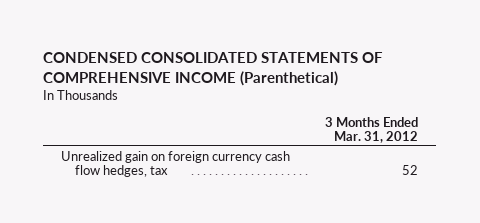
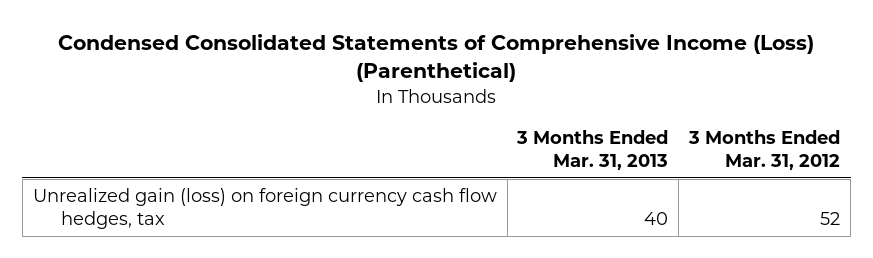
- CONDENSED CONSOLIDATED STATEMENTS OF COMPREHENSIVE INCOME (Parenthetical)
+ Condensed Consolidated Statements of Comprehensive Income (Loss) (Parenthetical)
- | 3 Months Ended Mar. 31, 2012
+ | 3 Months Ended Mar. 31, 2013 | 3 Months Ended Mar. 31, 2012
- Unrealized gain on foreign currency cash flow hedges, tax | 52
+ Unrealized gain (loss) on foreign currency cash flow hedges, tax | 40 | 52

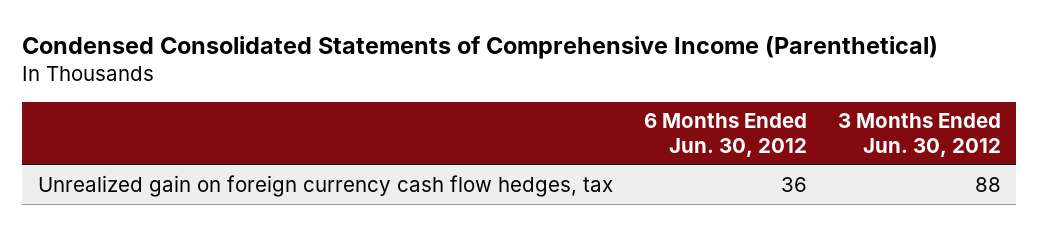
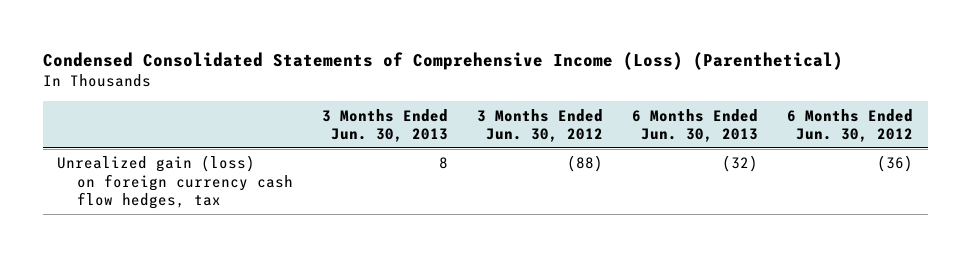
- Condensed Consolidated Statements of Comprehensive Income (Parenthetical)
+ Condensed Consolidated Statements of Comprehensive Income (Loss) (Parenthetical)
- | 6 Months Ended Jun. 30, 2012 | 3 Months Ended Jun. 30, 2012
+ | 3 Months Ended Jun. 30, 2013 | 3 Months Ended Jun. 30, 2012 | 6 Months Ended Jun. 30, 2013 | 6 Months Ended Jun. 30, 2012
- Unrealized gain on foreign currency cash flow hedges, tax | 36 | 88
+ Unrealized gain (loss) on foreign currency cash flow hedges, tax | 8 | (88) | (32) | (36)

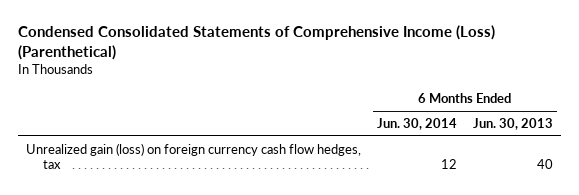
- | 3 Months Ended Jun. 30, 2013 | 3 Months Ended Jun. 30, 2012 | 6 Months Ended Jun. 30, 2013 | 6 Months Ended Jun. 30, 2012
+ | 6 Months Ended Jun. 30, 2014 | 6 Months Ended Jun. 30, 2013
- Unrealized gain (loss) on foreign currency cash flow hedges, tax | 8 | (88) | (32) | (36)
+ Unrealized gain (loss) on foreign currency cash flow hedges, tax | 12 | 40

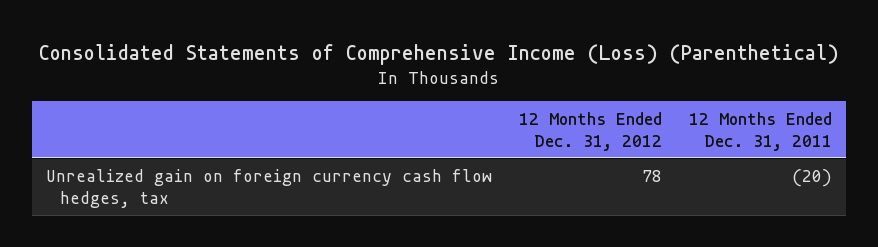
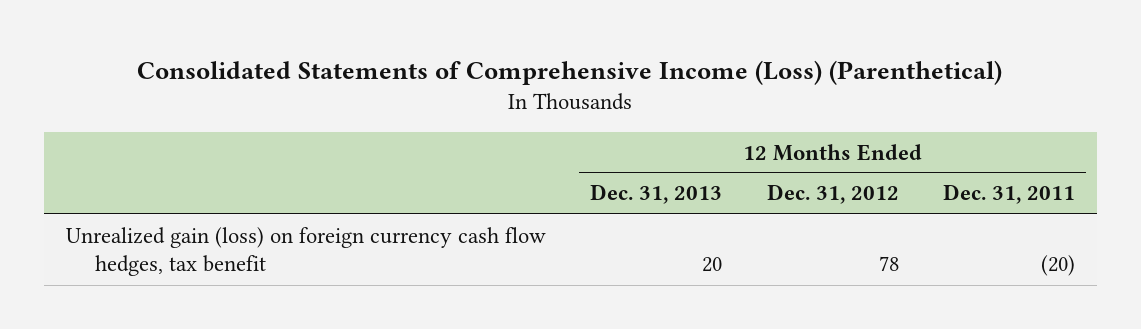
- | 12 Months Ended Dec. 31, 2012 | 12 Months Ended Dec. 31, 2011
+ | 12 Months Ended Dec. 31, 2013 | 12 Months Ended Dec. 31, 2012 | 12 Months Ended Dec. 31, 2011
- Unrealized gain on foreign currency cash flow hedges, tax | 78 | (20)
+ Unrealized gain (loss) on foreign currency cash flow hedges, tax benefit | 20 | 78 | (20)

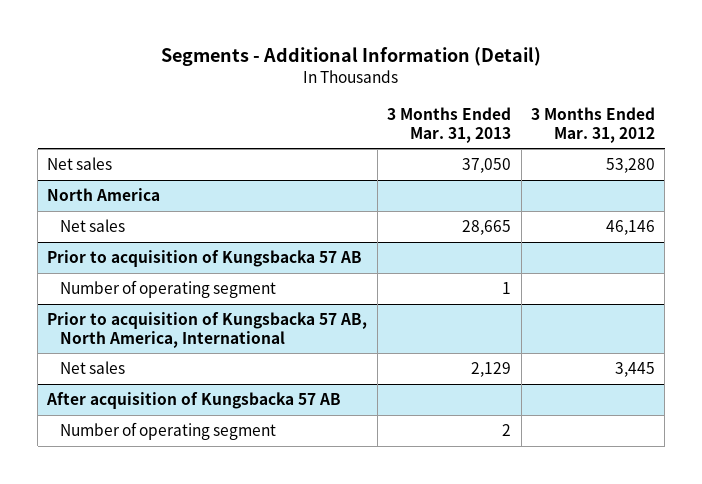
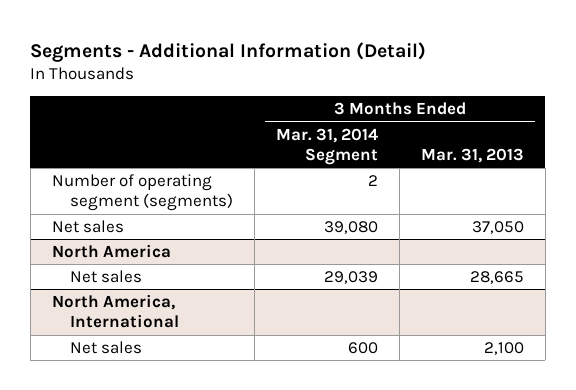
- | 3 Months Ended Mar. 31, 2013 | 3 Months Ended Mar. 31, 2012
+ | 3 Months Ended Mar. 31, 2014 Segment | 3 Months Ended Mar. 31, 2013
+ Number of operating segment (segments) | 2 |
- Prior to acquisition of Kungsbacka 57 AB
- Number of operating segment | 1 |
- Prior to acquisition of Kungsbacka 57 AB, North America, International
- Net sales | 2,129 | 3,445
- After acquisition of Kungsbacka 57 AB
- Number of operating segment | 2 |
+ North America, International
+ Net sales | 600 | 2,100

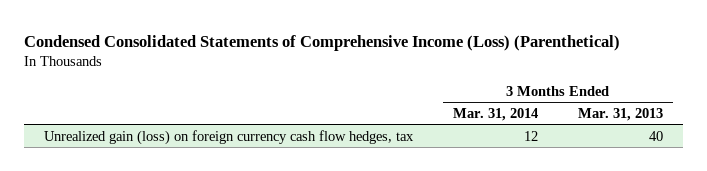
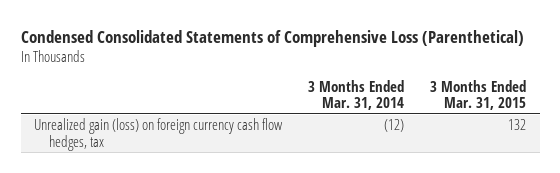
- Condensed Consolidated Statements of Comprehensive Income (Loss) (Parenthetical)
+ Condensed Consolidated Statements of Comprehensive Loss (Parenthetical)
- | 3 Months Ended Mar. 31, 2014 | 3 Months Ended Mar. 31, 2013
+ | 3 Months Ended Mar. 31, 2014 | 3 Months Ended Mar. 31, 2015
- Unrealized gain (loss) on foreign currency cash flow hedges, tax | 12 | 40
+ Unrealized gain (loss) on foreign currency cash flow hedges, tax | (12) | 132

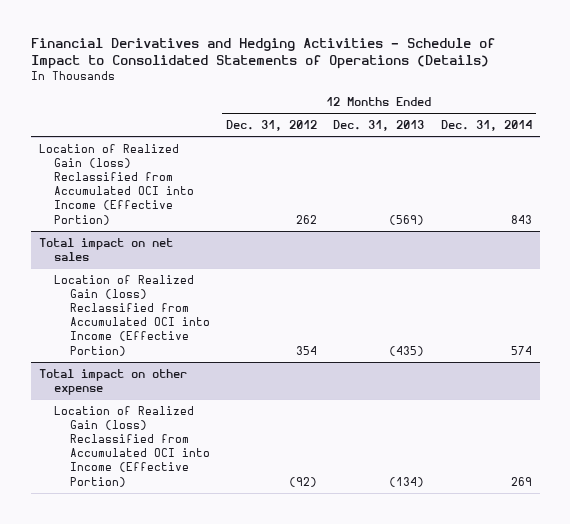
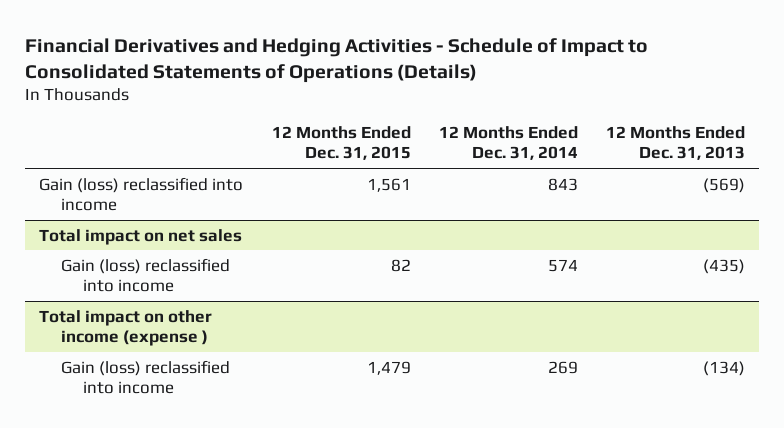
- | 12 Months Ended Dec. 31, 2012 | 12 Months Ended Dec. 31, 2013 | 12 Months Ended Dec. 31, 2014
+ | 12 Months Ended Dec. 31, 2015 | 12 Months Ended Dec. 31, 2014 | 12 Months Ended Dec. 31, 2013
- Location of Realized Gain (loss) Reclassified from Accumulated OCI into Income (Effective Portion) | 262 | (569) | 843
+ Gain (loss) reclassified into income | 1,561 | 843 | (569)
@ Total impact on net sales
- Location of Realized Gain (loss) Reclassified from Accumulated OCI into Income (Effective Portion) | 354 | (435) | 574
- Total impact on other expense
- Location of Realized Gain (loss) Reclassified from Accumulated OCI into Income (Effective Portion) | (92) | (134) | 269
@ Total impact on net sales
+ Gain (loss) reclassified into income | 82 | 574 | (435)
+ Total impact on other income (expense )
+ Gain (loss) reclassified into income | 1,479 | 269 | (134)

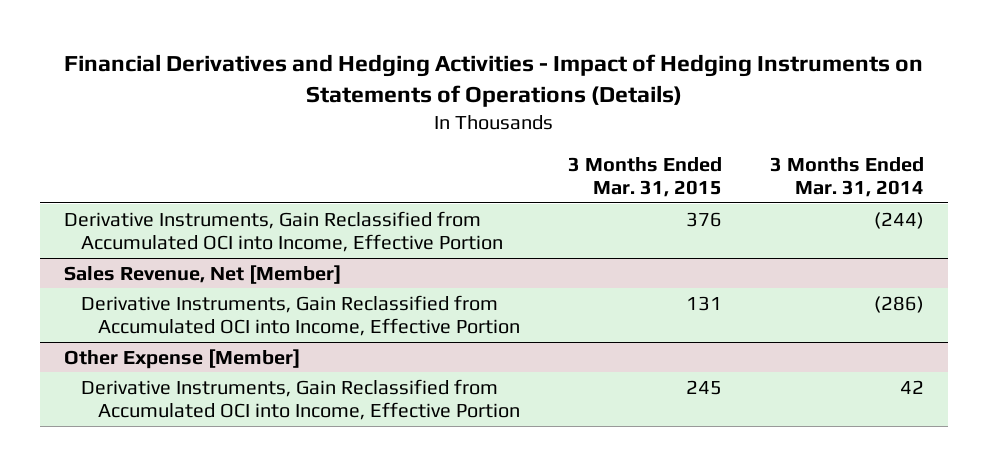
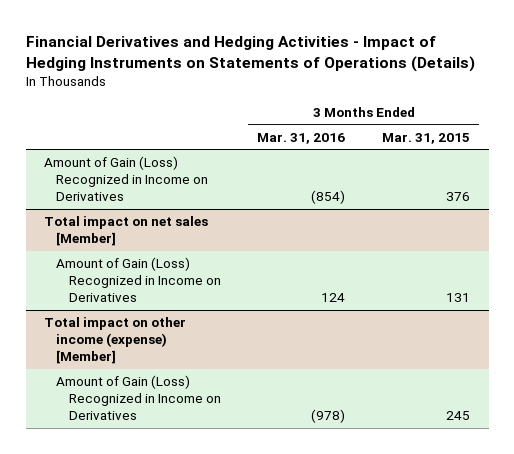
- | 3 Months Ended Mar. 31, 2015 | 3 Months Ended Mar. 31, 2014
+ | 3 Months Ended Mar. 31, 2016 | 3 Months Ended Mar. 31, 2015
- Derivative Instruments, Gain Reclassified from Accumulated OCI into Income, Effective Portion | 376 | (244)
- Sales Revenue, Net [Member]
- Derivative Instruments, Gain Reclassified from Accumulated OCI into Income, Effective Portion | 131 | (286)
- Other Expense [Member]
- Derivative Instruments, Gain Reclassified from Accumulated OCI into Income, Effective Portion | 245 | 42
+ Amount of Gain (Loss) Recognized in Income on Derivatives | (854) | 376
+ Total impact on net sales [Member]
+ Amount of Gain (Loss) Recognized in Income on Derivatives | 124 | 131
+ Total impact on other income (expense) [Member]
+ Amount of Gain (Loss) Recognized in Income on Derivatives | (978) | 245

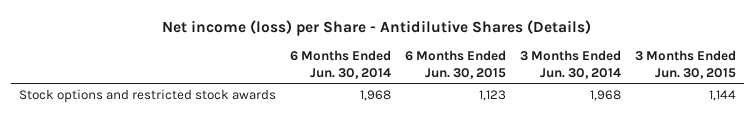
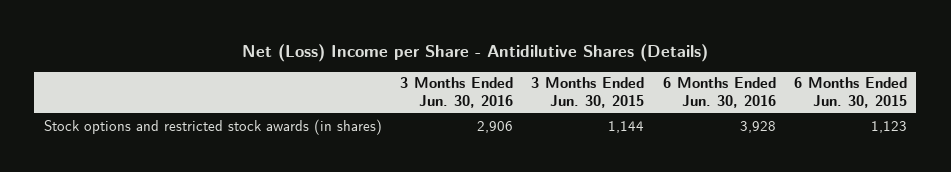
- Net income (loss) per Share - Antidilutive Shares (Details)
+ Net (Loss) Income per Share - Antidilutive Shares (Details)
- | 6 Months Ended Jun. 30, 2014 | 6 Months Ended Jun. 30, 2015 | 3 Months Ended Jun. 30, 2014 | 3 Months Ended Jun. 30, 2015
+ | 3 Months Ended Jun. 30, 2016 | 3 Months Ended Jun. 30, 2015 | 6 Months Ended Jun. 30, 2016 | 6 Months Ended Jun. 30, 2015
- Stock options and restricted stock awards | 1,968 | 1,123 | 1,968 | 1,144
+ Stock options and restricted stock awards (in shares) | 2,906 | 1,144 | 3,928 | 1,123

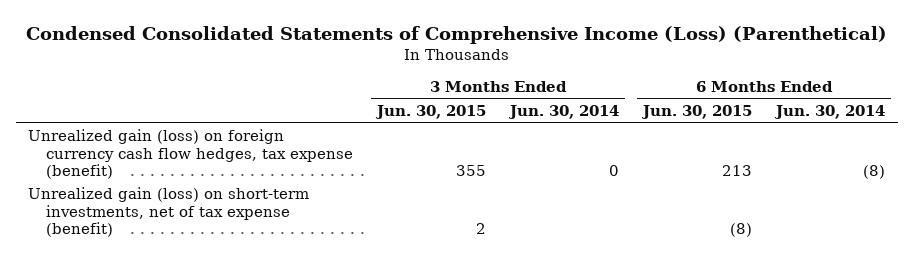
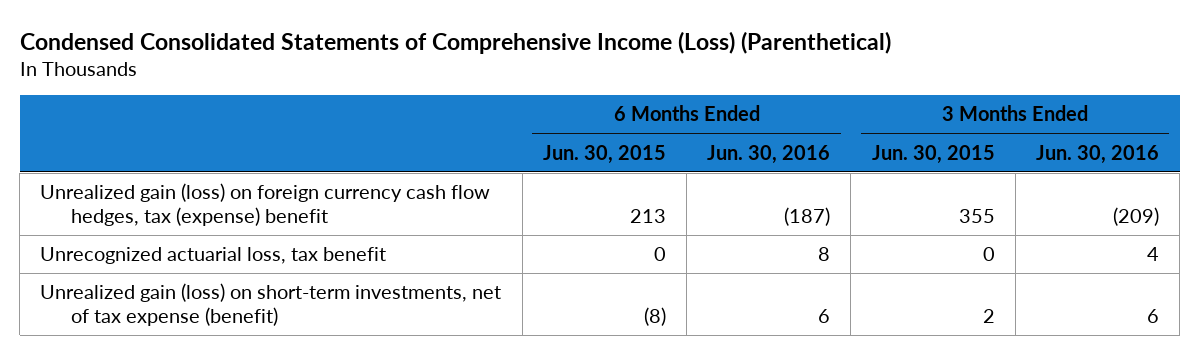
- | 3 Months Ended Jun. 30, 2015 | 3 Months Ended Jun. 30, 2014 | 6 Months Ended Jun. 30, 2015 | 6 Months Ended Jun. 30, 2014
+ | 6 Months Ended Jun. 30, 2015 | 6 Months Ended Jun. 30, 2016 | 3 Months Ended Jun. 30, 2015 | 3 Months Ended Jun. 30, 2016
- Unrealized gain (loss) on foreign currency cash flow hedges, tax expense (benefit) | 355 | 0 | 213 | (8)
+ Unrealized gain (loss) on foreign currency cash flow hedges, tax (expense) benefit | 213 | (187) | 355 | (209)
+ Unrecognized actuarial loss, tax benefit | 0 | 8 | 0 | 4

